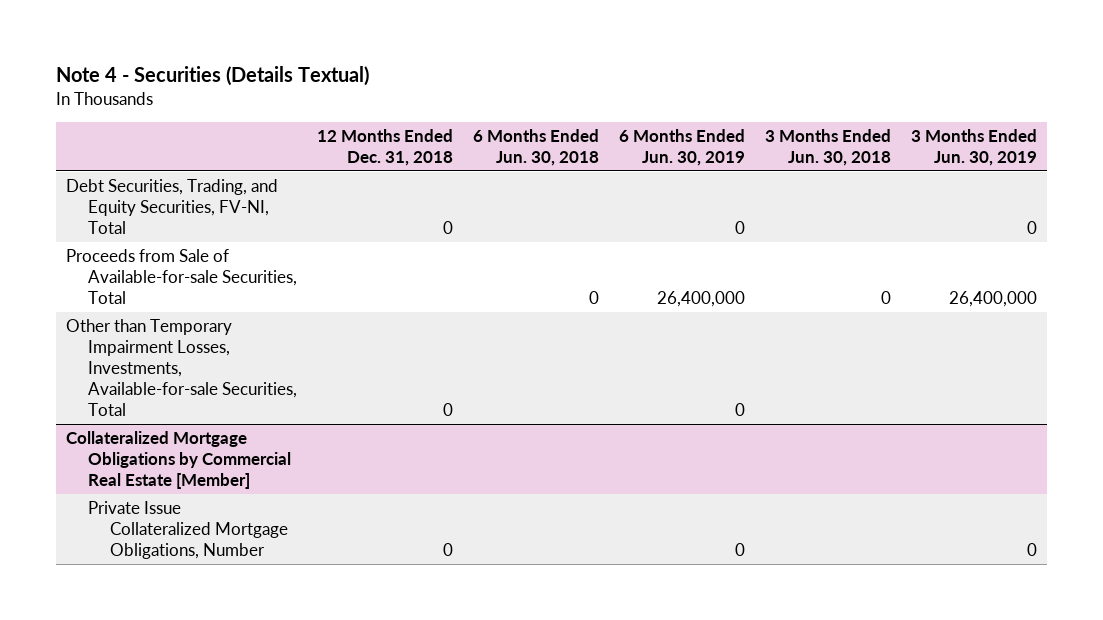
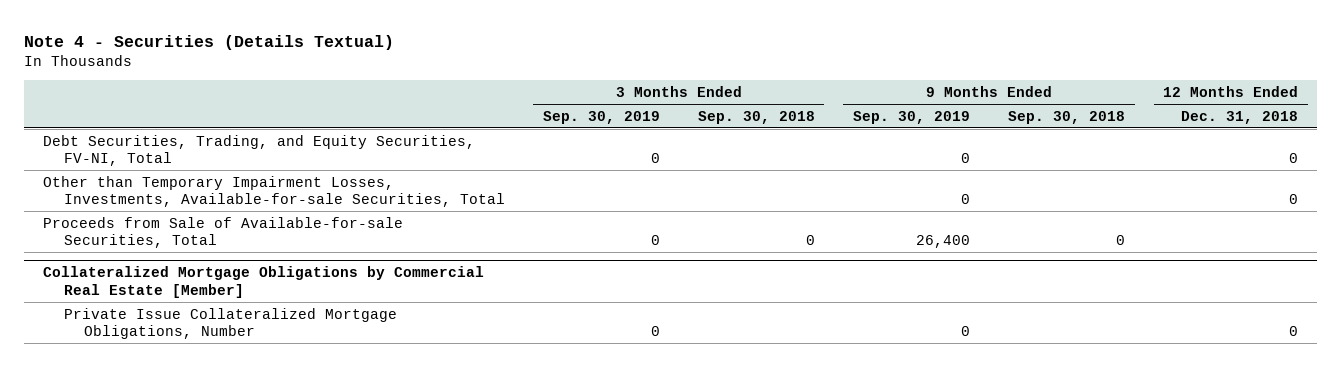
- | 12 Months Ended Dec. 31, 2018 | 6 Months Ended Jun. 30, 2018 | 6 Months Ended Jun. 30, 2019 | 3 Months Ended Jun. 30, 2018 | 3 Months Ended Jun. 30, 2019
+ | 3 Months Ended Sep. 30, 2019 | 3 Months Ended Sep. 30, 2018 | 9 Months Ended Sep. 30, 2019 | 9 Months Ended Sep. 30, 2018 | 12 Months Ended Dec. 31, 2018
moved down: Proceeds from Sale of Available-for-sale Securities, Total | 0 | 0 | 26,400 | 0 |

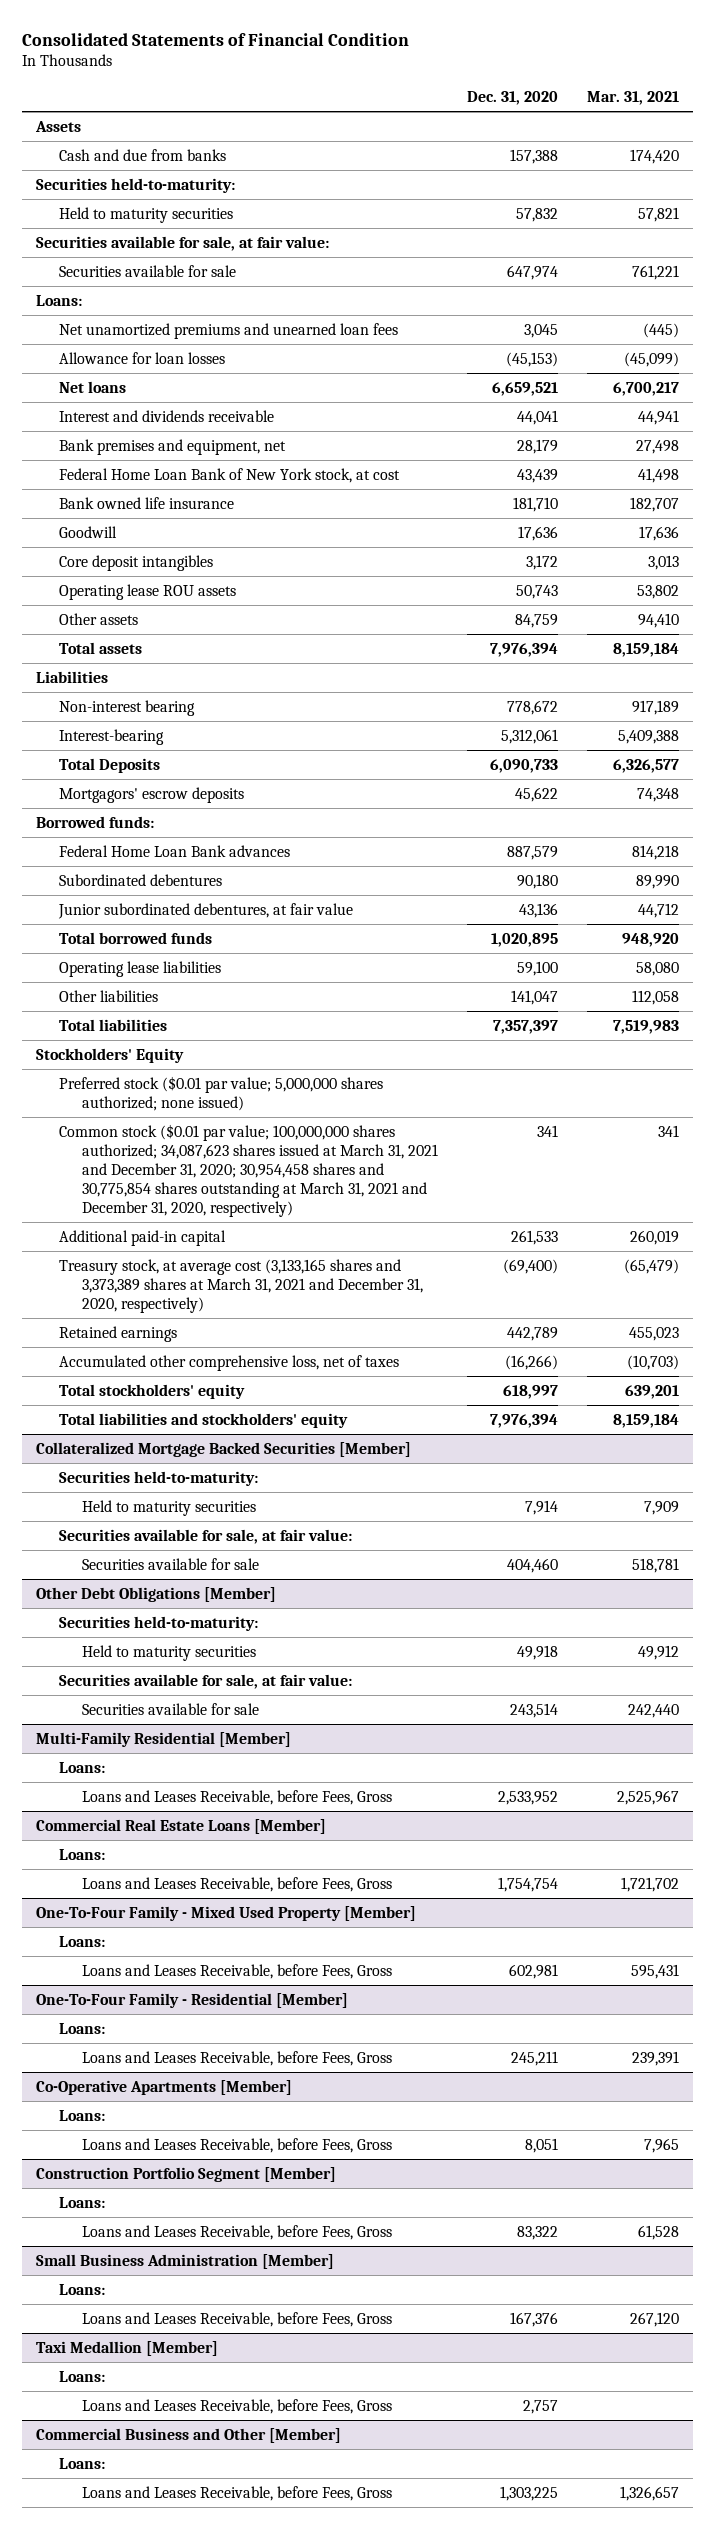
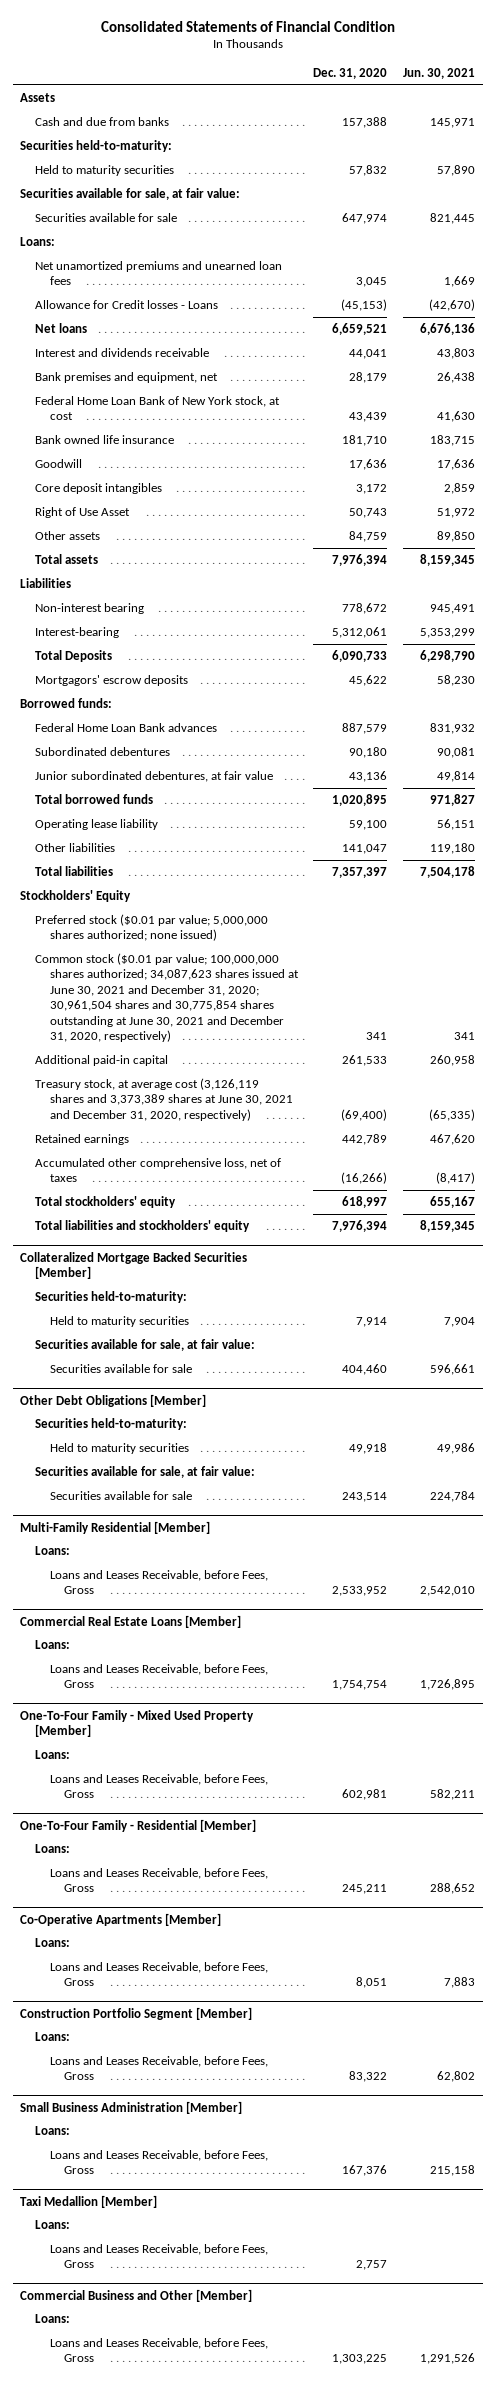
- | Dec. 31, 2020 | Mar. 31, 2021
+ | Dec. 31, 2020 | Jun. 30, 2021
- Allowance for loan losses | (45,153) | (45,099)
+ Allowance for Credit losses - Loans | (45,153) | (42,670)
- Operating lease ROU assets | 50,743 | 53,802
+ Right of Use Asset | 50,743 | 51,972
- Operating lease liabilities | 59,100 | 58,080
+ Operating lease liability | 59,100 | 56,151
- Common stock ($0.01 par value; 100,000,000 shares authorized; 34,087,623 shares issued at March 31, 2021 and December 31, 2020; 30,954,458 shares and 30,775,854 shares outstanding at March 31, 2021 and December 31, 2020, respectively) | 341 | 341
+ Common stock ($0.01 par value; 100,000,000 shares authorized; 34,087,623 shares issued at June 30, 2021 and December 31, 2020; 30,961,504 shares and 30,775,854 shares outstanding at June 30, 2021 and December 31, 2020, respectively) | 341 | 341
- Treasury stock, at average cost (3,133,165 shares and 3,373,389 shares at March 31, 2021 and December 31, 2020, respectively) | (69,400) | (65,479)
+ Treasury stock, at average cost (3,126,119 shares and 3,373,389 shares at June 30, 2021 and December 31, 2020, respectively) | (69,400) | (65,335)

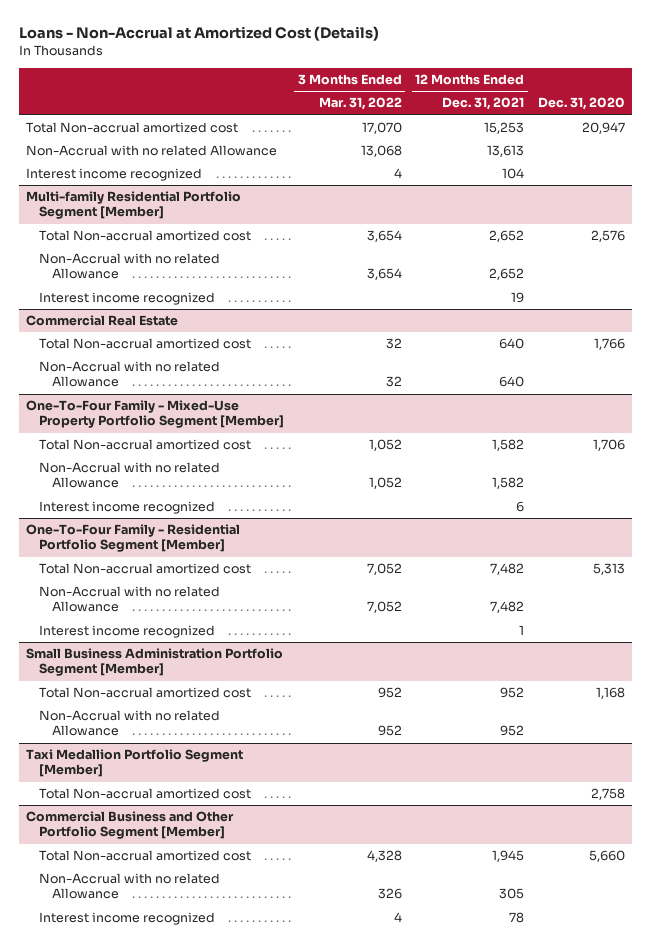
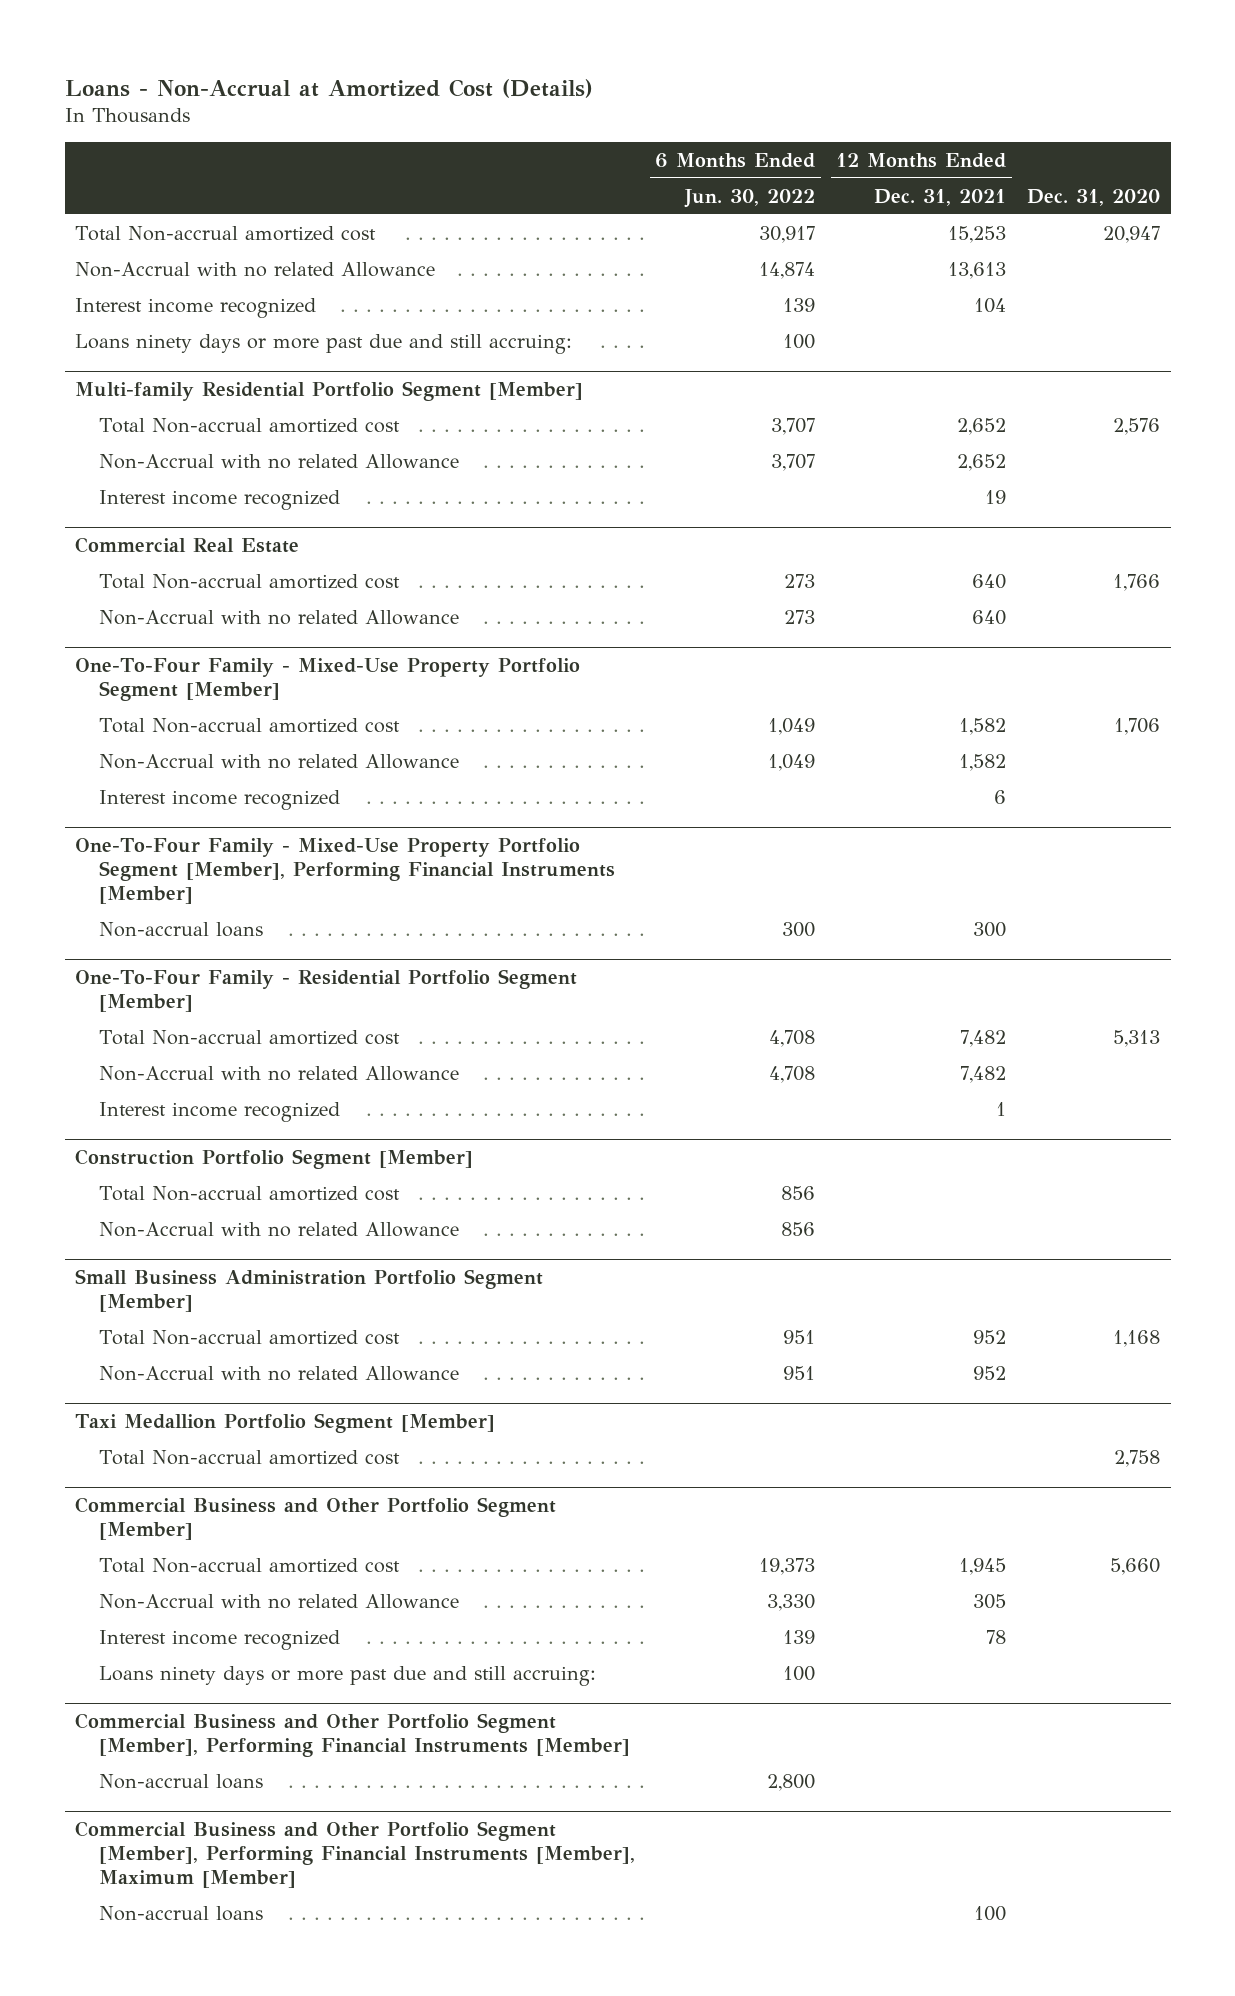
- | 3 Months Ended Mar. 31, 2022 | 12 Months Ended Dec. 31, 2021 | Dec. 31, 2020
+ | 6 Months Ended Jun. 30, 2022 | 12 Months Ended Dec. 31, 2021 | Dec. 31, 2020
+ Loans ninety days or more past due and still accruing: | 100 | |
+ One-To-Four Family - Mixed-Use Property Portfolio Segment [Member], Performing Financial Instruments [Member]
+ Non-accrual loans | 300 | 300 |
+ Construction Portfolio Segment [Member]
+ Total Non-accrual amortized cost | 856 | |
+ Non-Accrual with no related Allowance | 856 | |
@ Commercial Business and Other Portfolio Segment [Member]
+ Loans ninety days or more past due and still accruing: | 100 | |
+ Commercial Business and Other Portfolio Segment [Member], Performing Financial Instruments [Member]
+ Non-accrual loans | 2,800 | |
+ Commercial Business and Other Portfolio Segment [Member], Performing Financial Instruments [Member], Maximum [Member]
+ Non-accrual loans | | 100 |

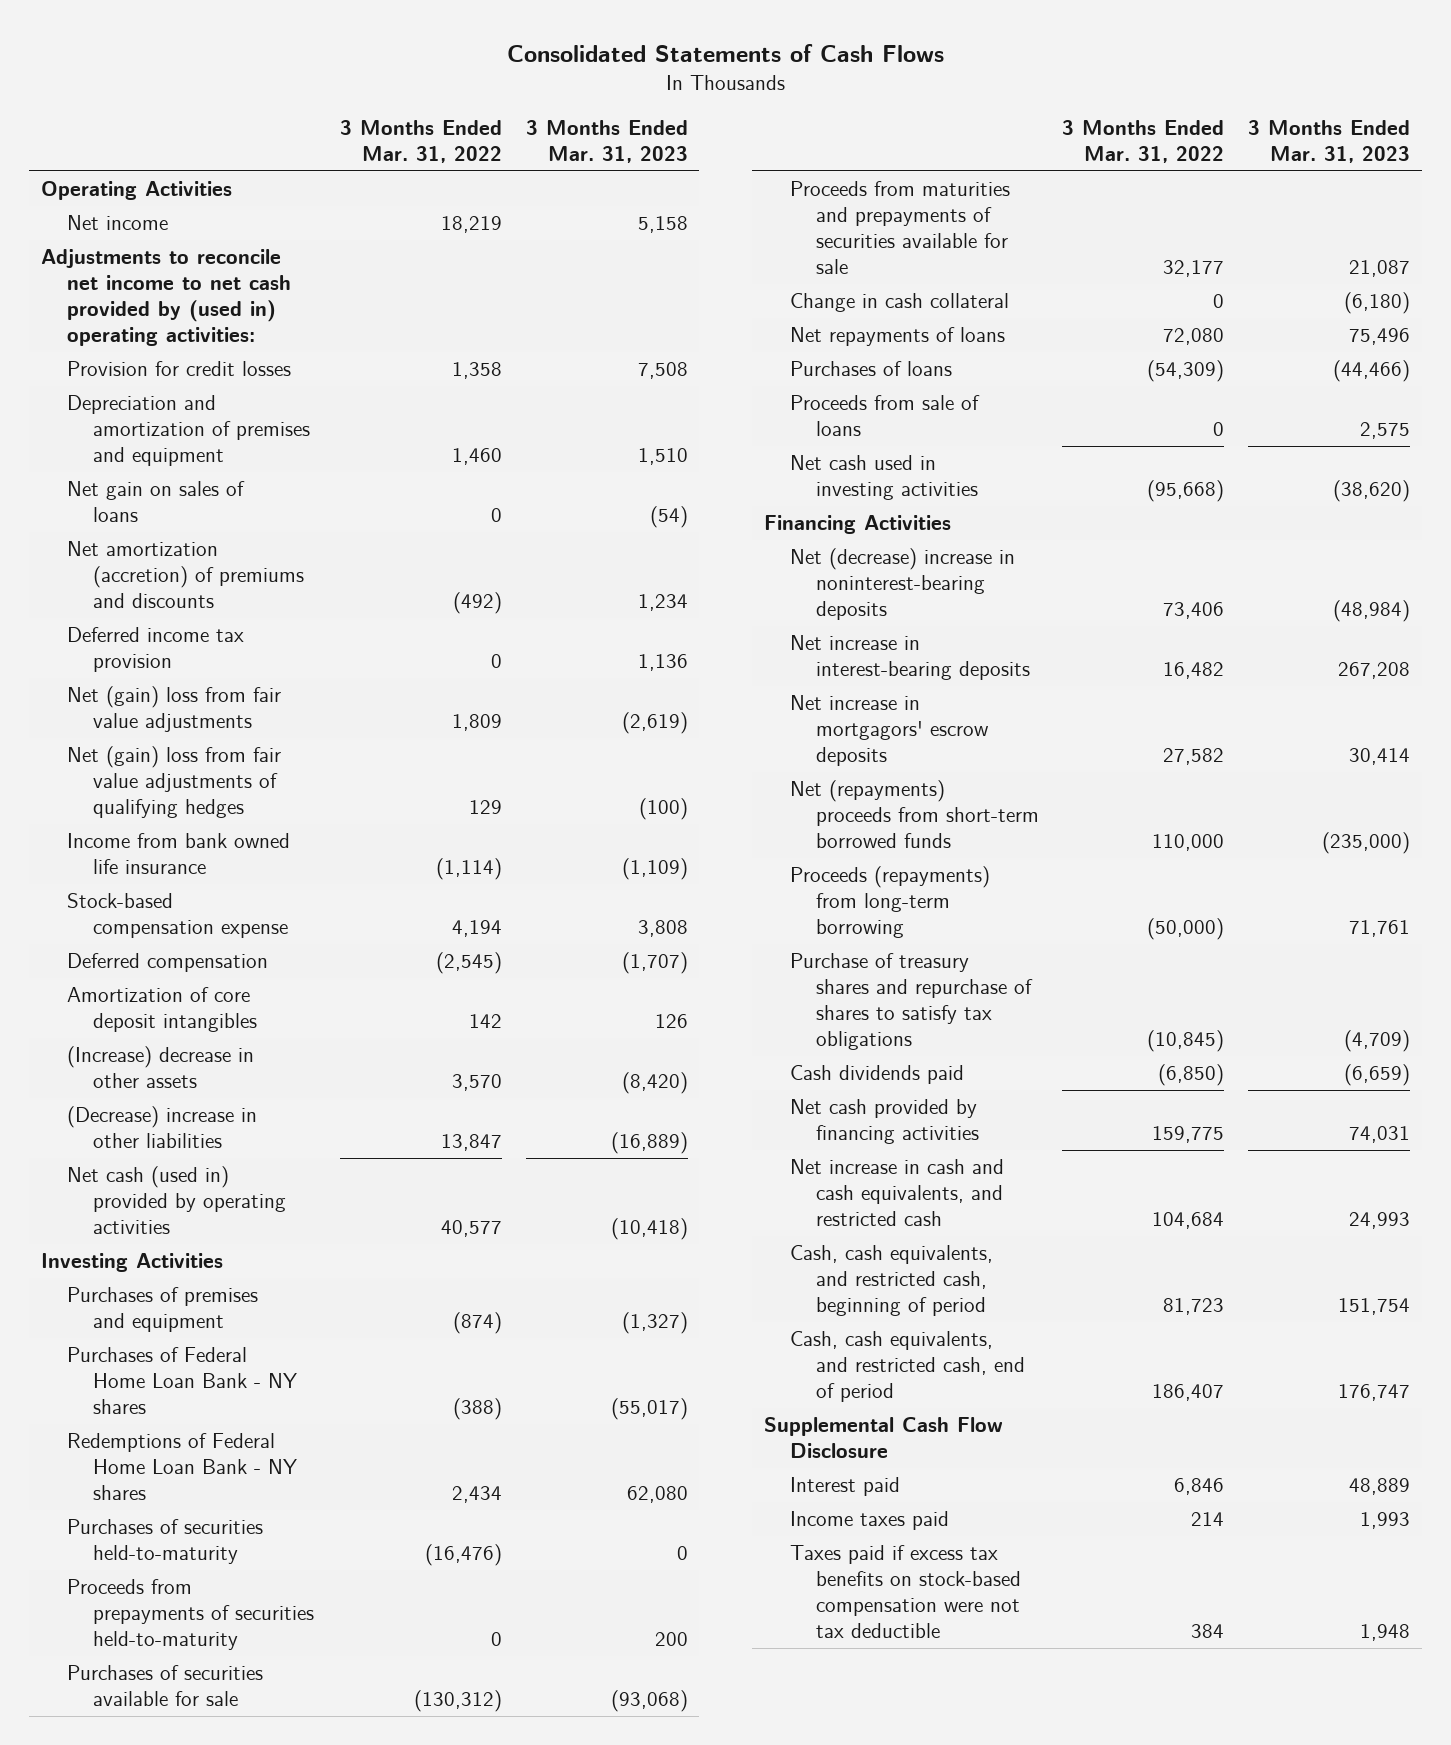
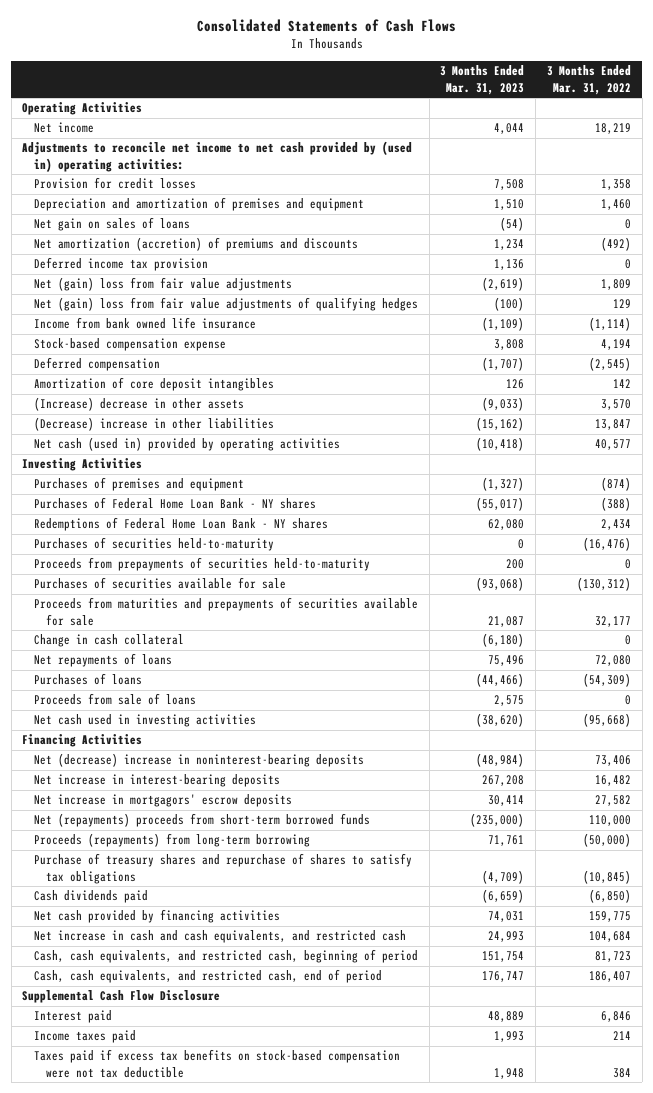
- | 3 Months Ended Mar. 31, 2022 | 3 Months Ended Mar. 31, 2023
+ | 3 Months Ended Mar. 31, 2023 | 3 Months Ended Mar. 31, 2022
- Net income | 18,219 | 5,158
+ Net income | 4,044 | 18,219
- (Increase) decrease in other assets | 3,570 | (8,420)
- (Decrease) increase in other liabilities | 13,847 | (16,889)
+ (Increase) decrease in other assets | (9,033) | 3,570
+ (Decrease) increase in other liabilities | (15,162) | 13,847

